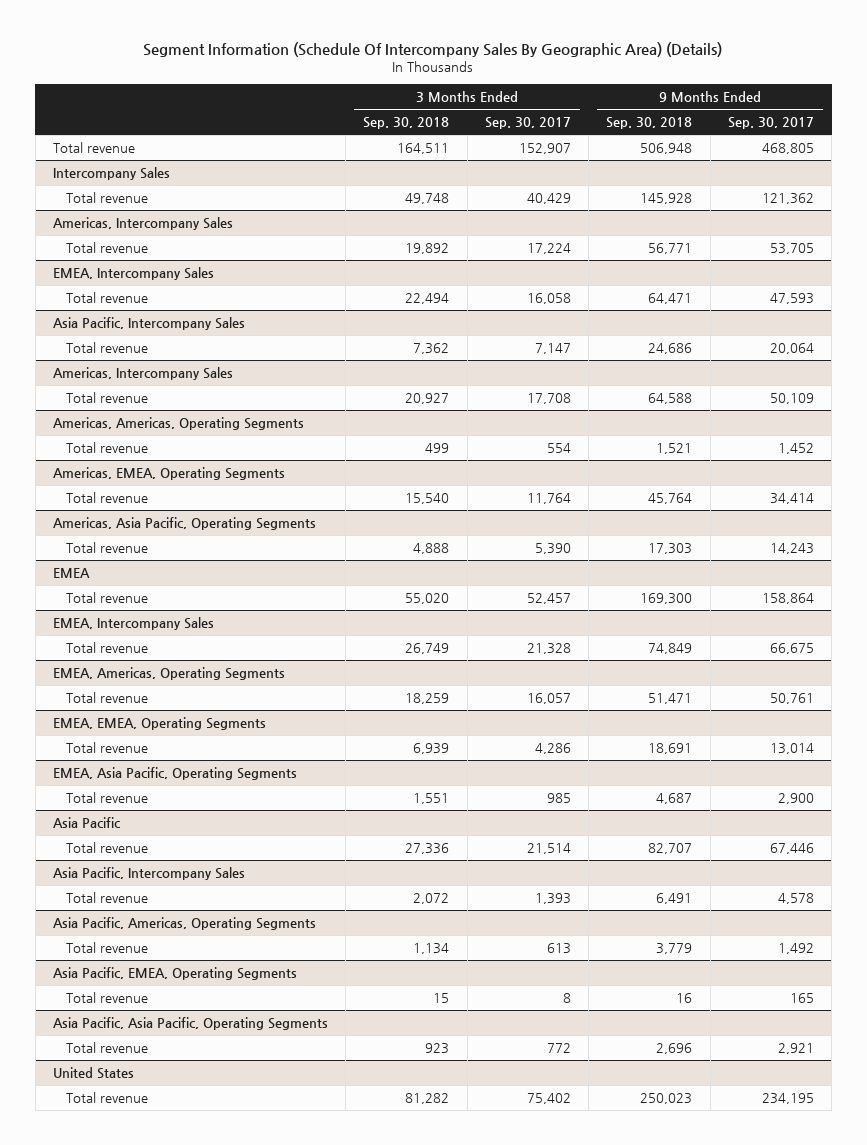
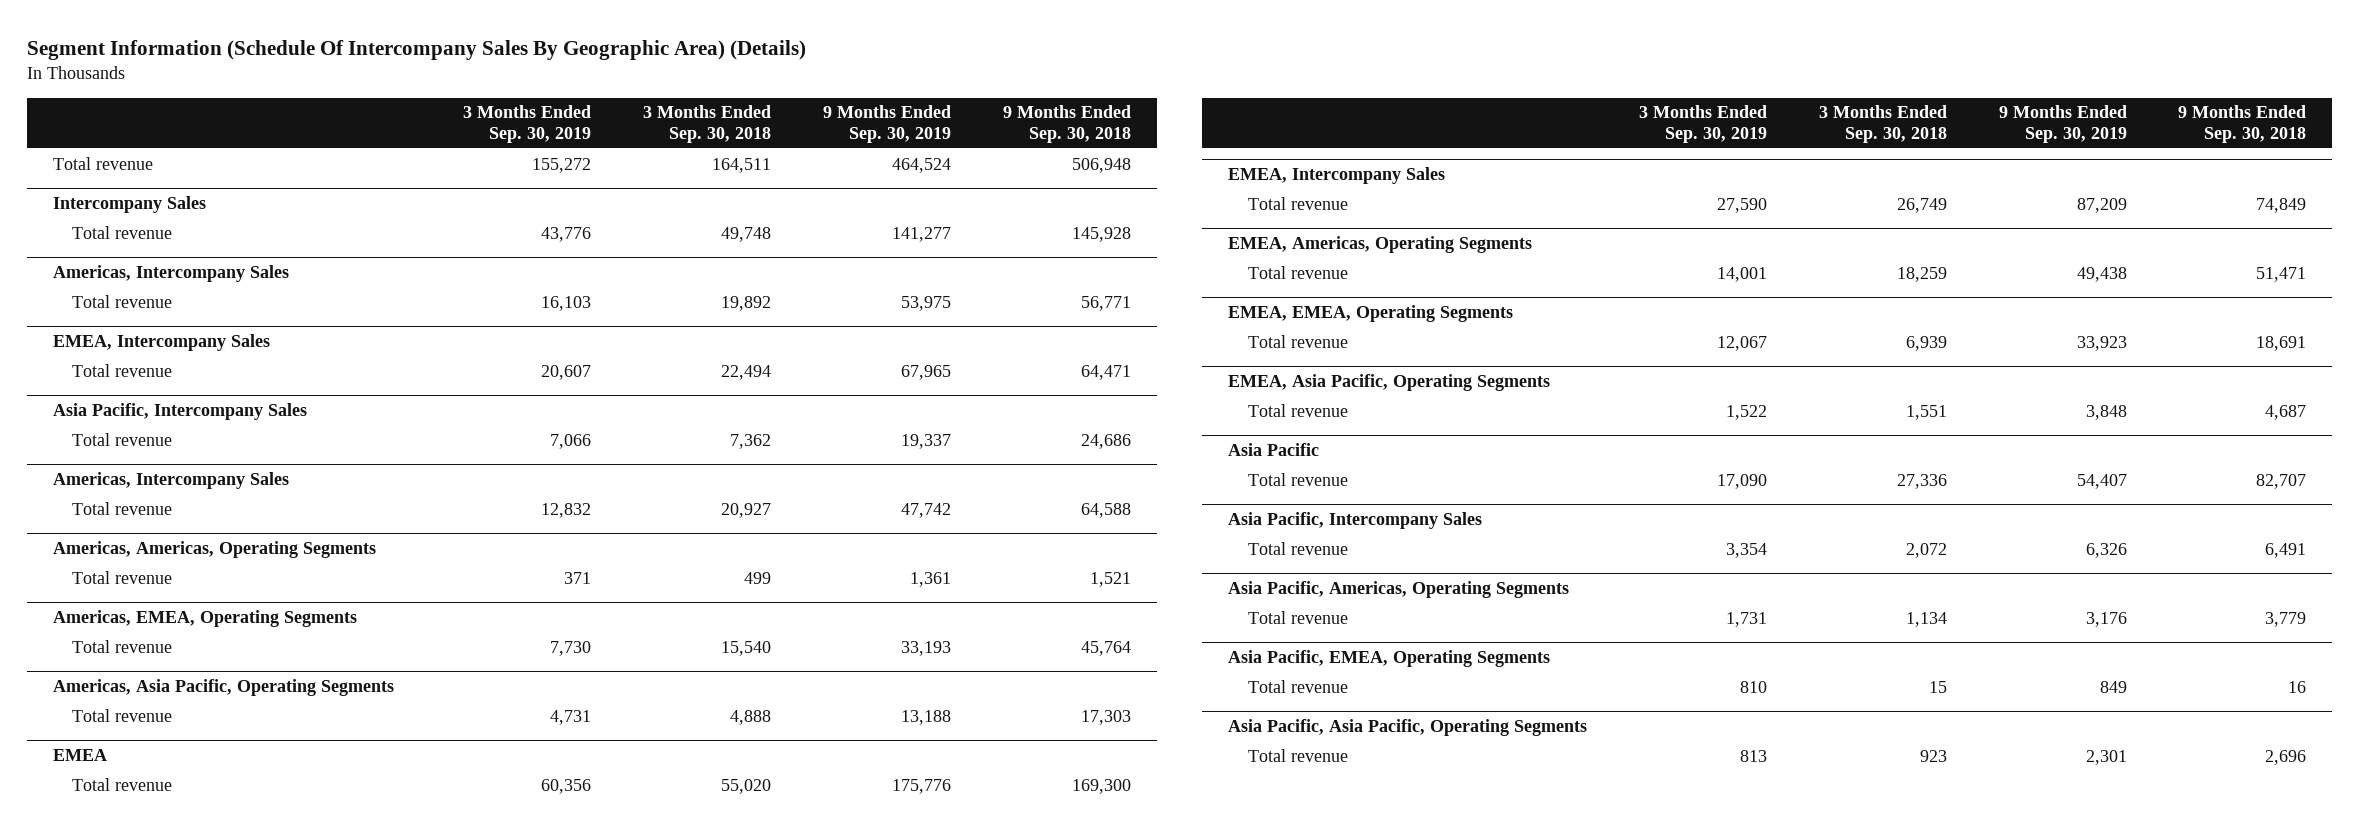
- | 3 Months Ended Sep. 30, 2018 | 3 Months Ended Sep. 30, 2017 | 9 Months Ended Sep. 30, 2018 | 9 Months Ended Sep. 30, 2017
+ | 3 Months Ended Sep. 30, 2019 | 3 Months Ended Sep. 30, 2018 | 9 Months Ended Sep. 30, 2019 | 9 Months Ended Sep. 30, 2018
- United States
- Total revenue | 81,282 | 75,402 | 250,023 | 234,195

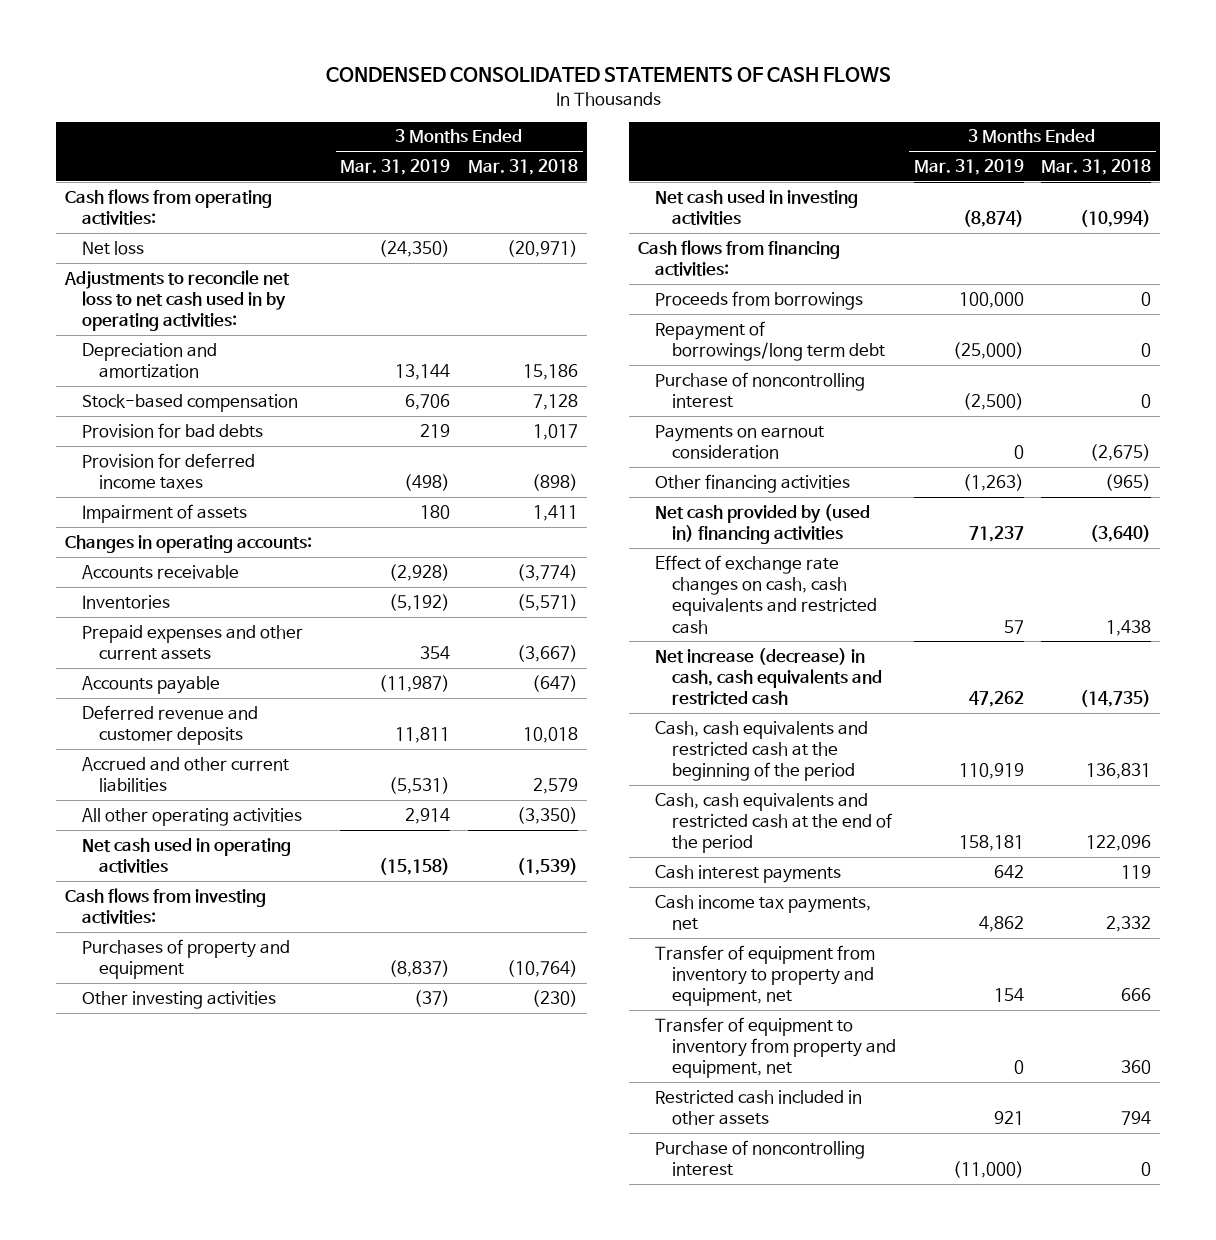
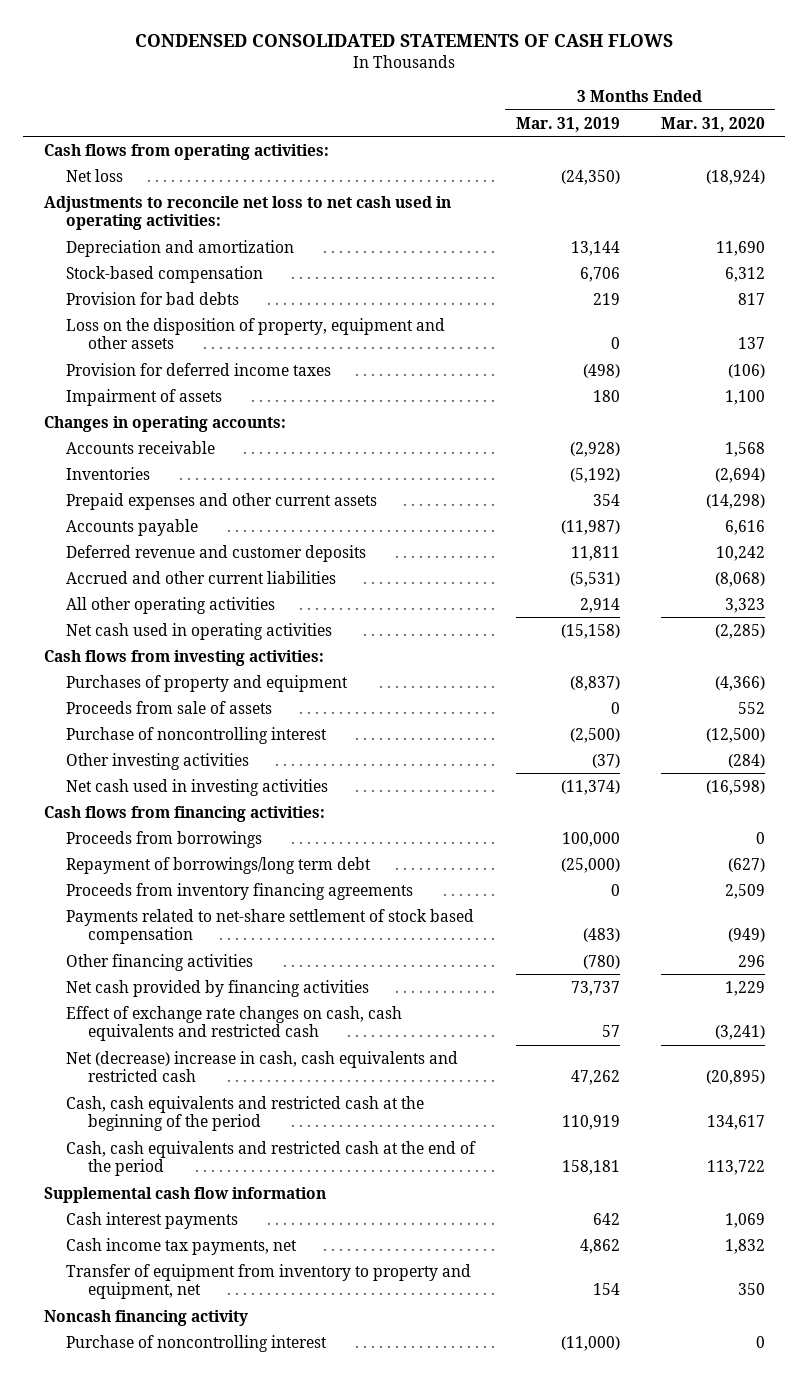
- | 3 Months Ended Mar. 31, 2019 | 3 Months Ended Mar. 31, 2018
+ | 3 Months Ended Mar. 31, 2019 | 3 Months Ended Mar. 31, 2020
- Adjustments to reconcile net loss to net cash used in by operating activities:
+ Adjustments to reconcile net loss to net cash used in operating activities:
+ Loss on the disposition of property, equipment and other assets | 0 | 137
+ Proceeds from sale of assets | 0 | 552
moved up: Purchase of noncontrolling interest | (2,500) | (12,500)
- Net cash used in investing activities | (8,874) | (10,994)
+ Net cash used in investing activities | (11,374) | (16,598)
- Payments on earnout consideration | 0 | (2,675)
- Other financing activities | (1,263) | (965)
- Net cash provided by (used in) financing activities | 71,237 | (3,640)
+ Proceeds from inventory financing agreements | 0 | 2,509
+ Payments related to net-share settlement of stock based compensation | (483) | (949)
+ Other financing activities | (780) | 296
+ Net cash provided by financing activities | 73,737 | 1,229
- Net increase (decrease) in cash, cash equivalents and restricted cash | 47,262 | (14,735)
+ Net (decrease) increase in cash, cash equivalents and restricted cash | 47,262 | (20,895)
+ Supplemental cash flow information
- Transfer of equipment to inventory from property and equipment, net | 0 | 360
- Restricted cash included in other assets | 921 | 794
+ Noncash financing activity

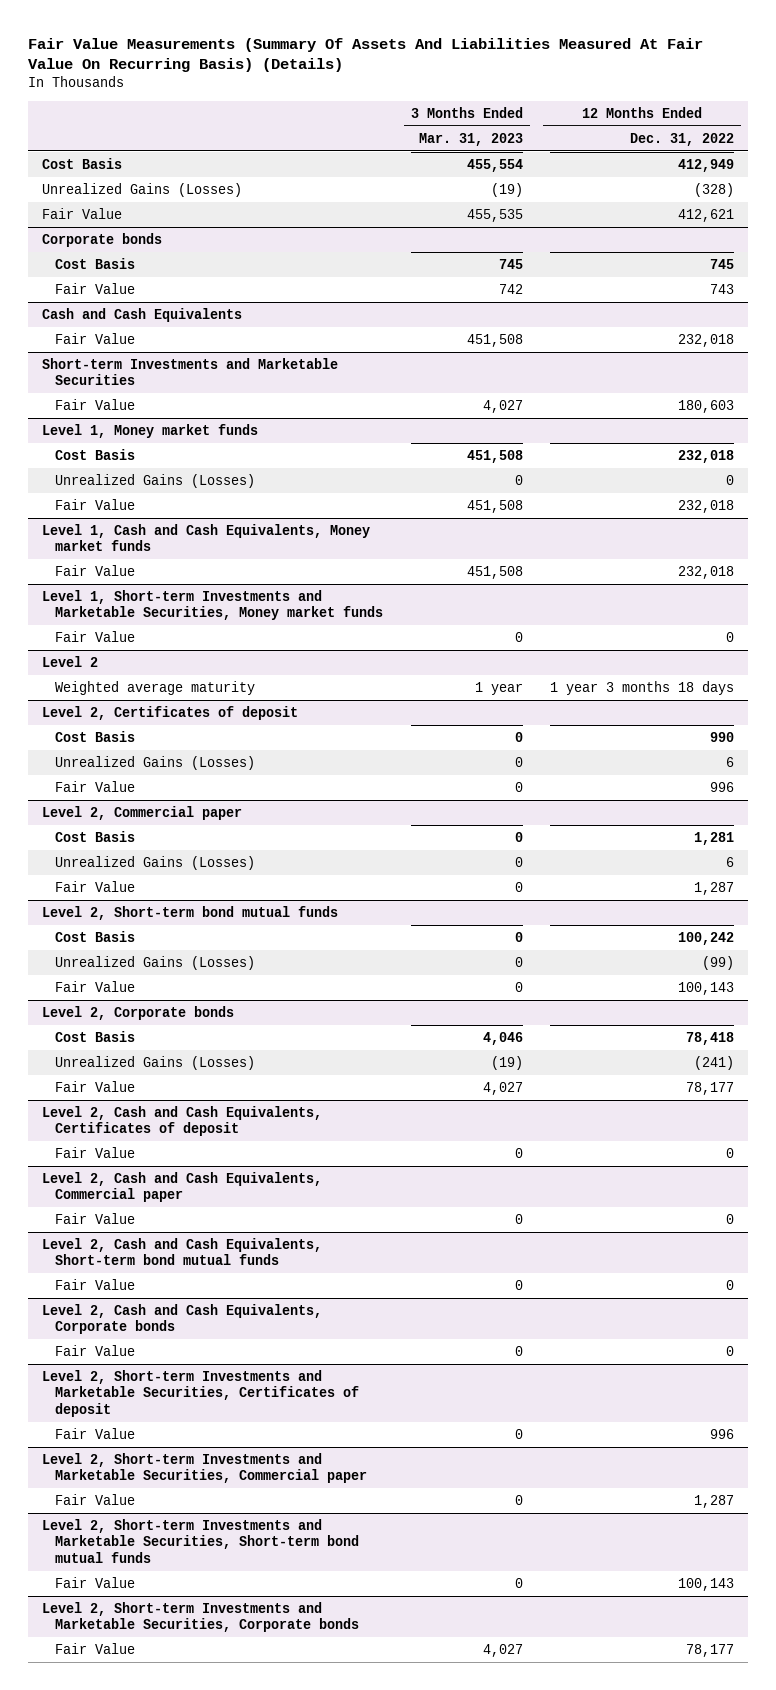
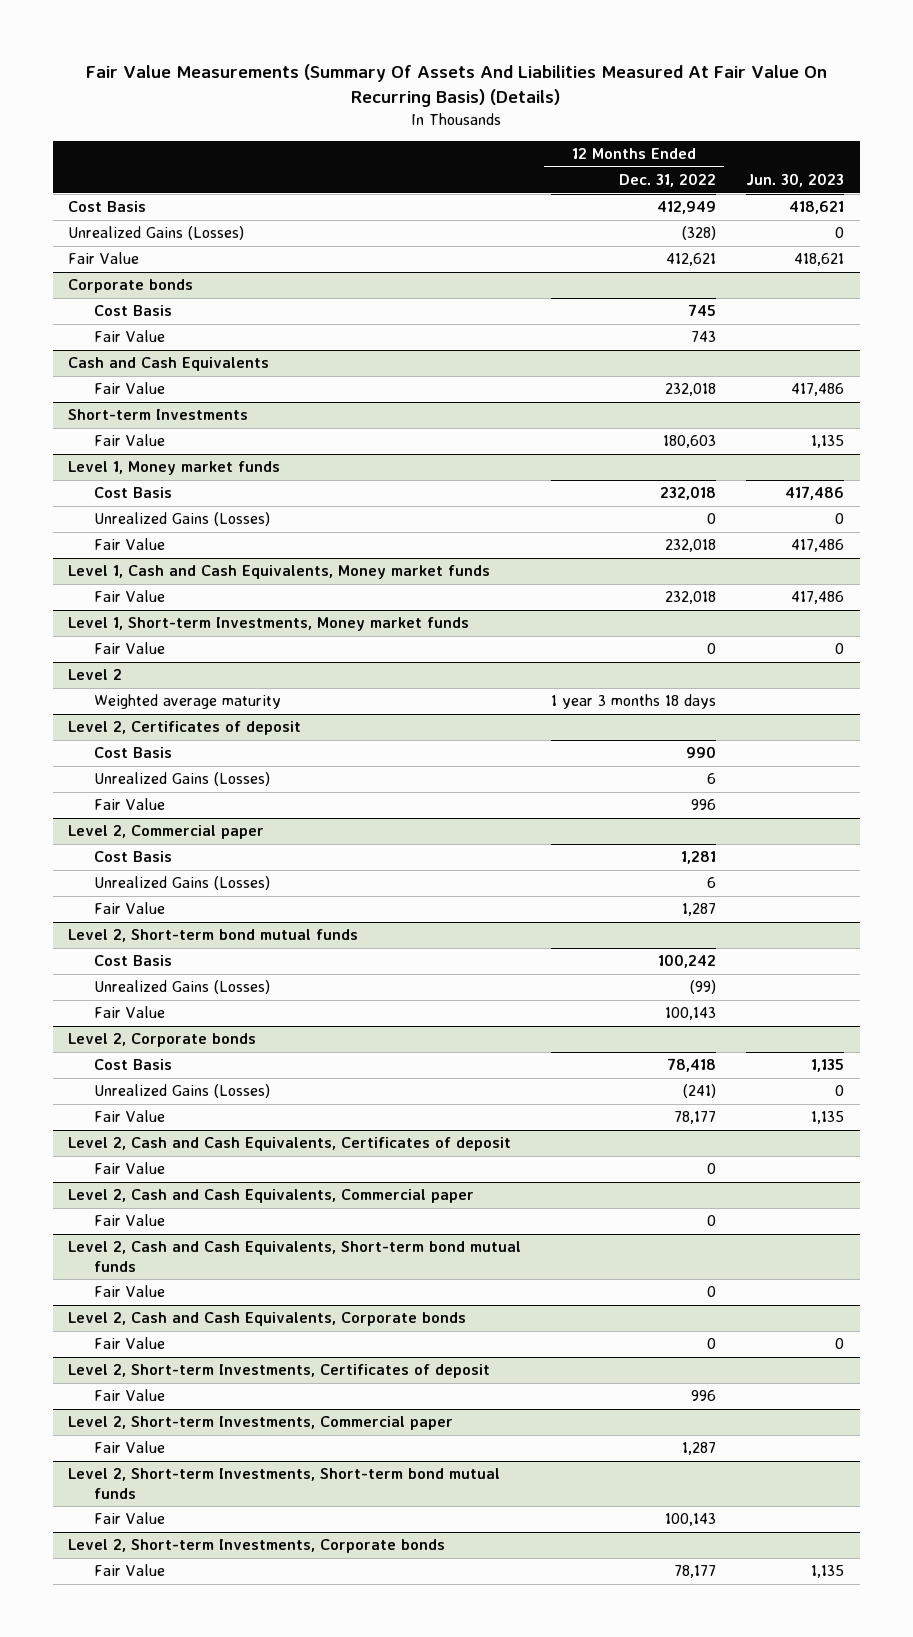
- | 3 Months Ended Mar. 31, 2023 | 12 Months Ended Dec. 31, 2022
+ | 12 Months Ended Dec. 31, 2022 | Jun. 30, 2023
- Short-term Investments and Marketable Securities
+ Short-term Investments
- Level 1, Short-term Investments and Marketable Securities, Money market funds
+ Level 1, Short-term Investments, Money market funds
- Level 2, Short-term Investments and Marketable Securities, Certificates of deposit
+ Level 2, Short-term Investments, Certificates of deposit
- Level 2, Short-term Investments and Marketable Securities, Commercial paper
+ Level 2, Short-term Investments, Commercial paper
- Level 2, Short-term Investments and Marketable Securities, Short-term bond mutual funds
+ Level 2, Short-term Investments, Short-term bond mutual funds
- Level 2, Short-term Investments and Marketable Securities, Corporate bonds
+ Level 2, Short-term Investments, Corporate bonds

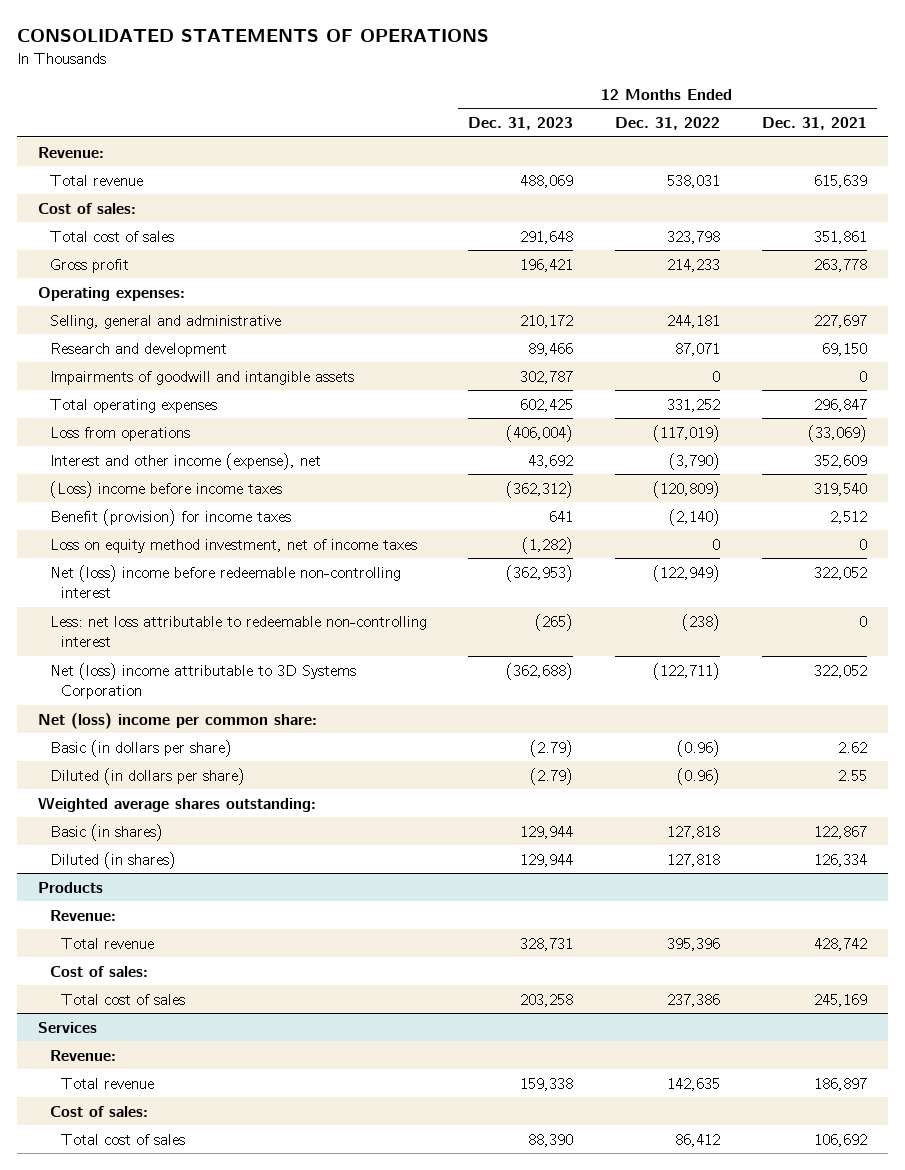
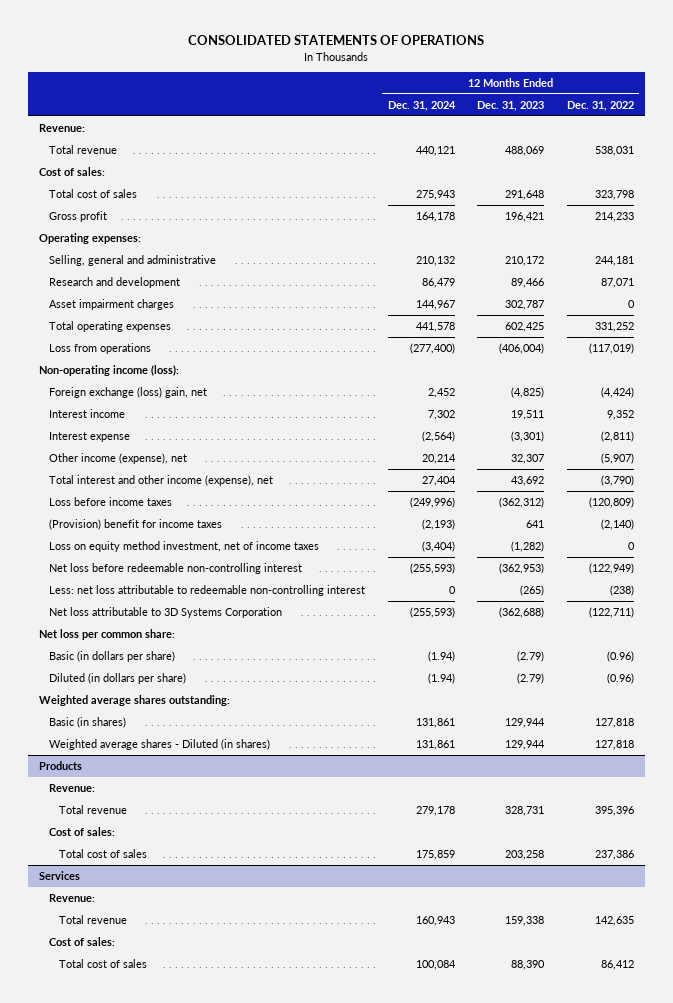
- | 12 Months Ended Dec. 31, 2023 | 12 Months Ended Dec. 31, 2022 | 12 Months Ended Dec. 31, 2021
+ | 12 Months Ended Dec. 31, 2024 | 12 Months Ended Dec. 31, 2023 | 12 Months Ended Dec. 31, 2022
- Impairments of goodwill and intangible assets | 302,787 | 0 | 0
+ Asset impairment charges | 144,967 | 302,787 | 0
- Interest and other income (expense), net | 43,692 | (3,790) | 352,609
- (Loss) income before income taxes | (362,312) | (120,809) | 319,540
- Benefit (provision) for income taxes | 641 | (2,140) | 2,512
+ Non-operating income (loss):
+ Foreign exchange (loss) gain, net | 2,452 | (4,825) | (4,424)
+ Interest income | 7,302 | 19,511 | 9,352
+ Interest expense | (2,564) | (3,301) | (2,811)
+ Other income (expense), net | 20,214 | 32,307 | (5,907)
+ Total interest and other income (expense), net | 27,404 | 43,692 | (3,790)
+ Loss before income taxes | (249,996) | (362,312) | (120,809)
+ (Provision) benefit for income taxes | (2,193) | 641 | (2,140)
- Net (loss) income before redeemable non-controlling interest | (362,953) | (122,949) | 322,052
+ Net loss before redeemable non-controlling interest | (255,593) | (362,953) | (122,949)
- Net (loss) income attributable to 3D Systems Corporation | (362,688) | (122,711) | 322,052
- Net (loss) income per common share:
+ Net loss attributable to 3D Systems Corporation | (255,593) | (362,688) | (122,711)
+ Net loss per common share:
- Diluted (in shares) | 129,944 | 127,818 | 126,334
+ Weighted average shares - Diluted (in shares) | 131,861 | 129,944 | 127,818

